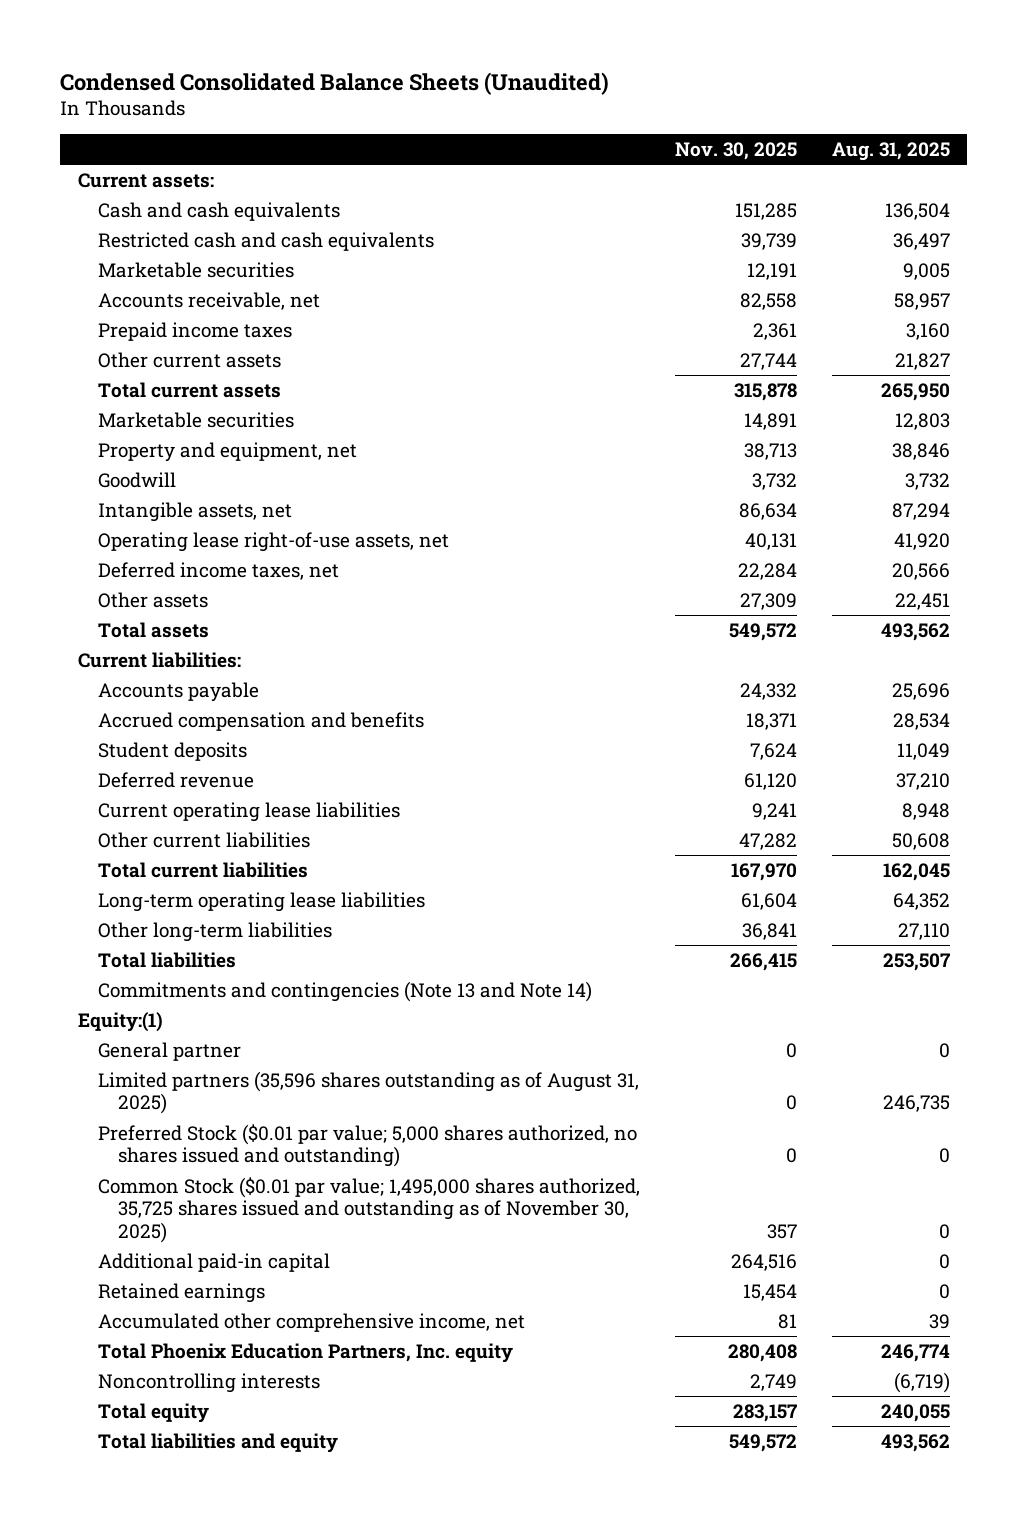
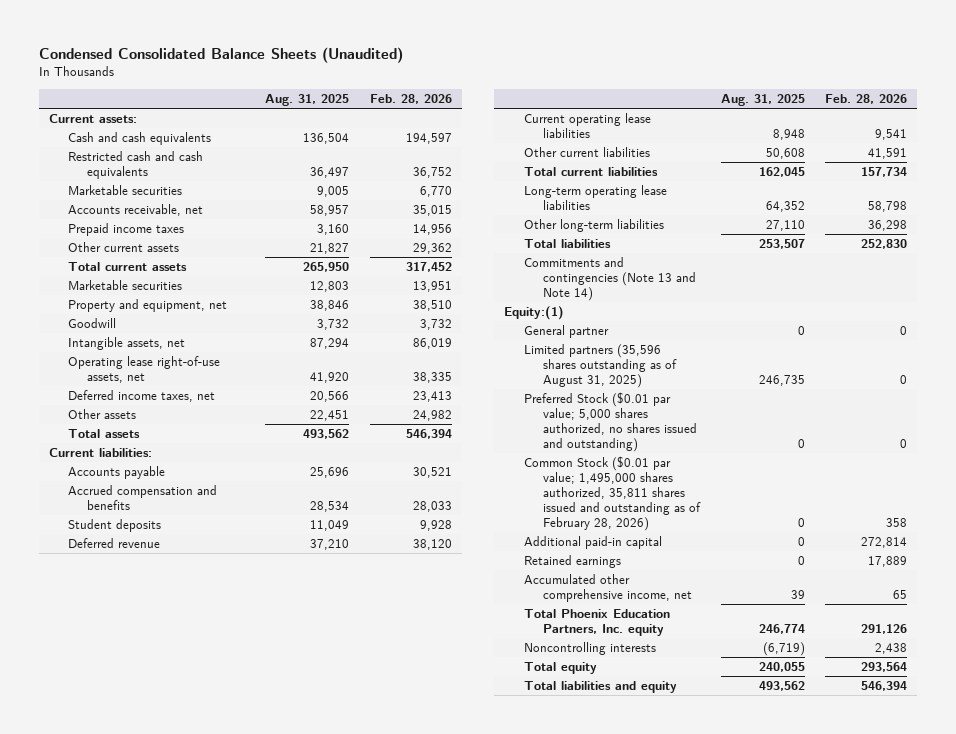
- | Nov. 30, 2025 | Aug. 31, 2025
+ | Aug. 31, 2025 | Feb. 28, 2026
- Common Stock ($0.01 par value; 1,495,000 shares authorized, 35,725 shares issued and outstanding as of November 30, 2025) | 357 | 0
+ Common Stock ($0.01 par value; 1,495,000 shares authorized, 35,811 shares issued and outstanding as of February 28, 2026) | 0 | 358

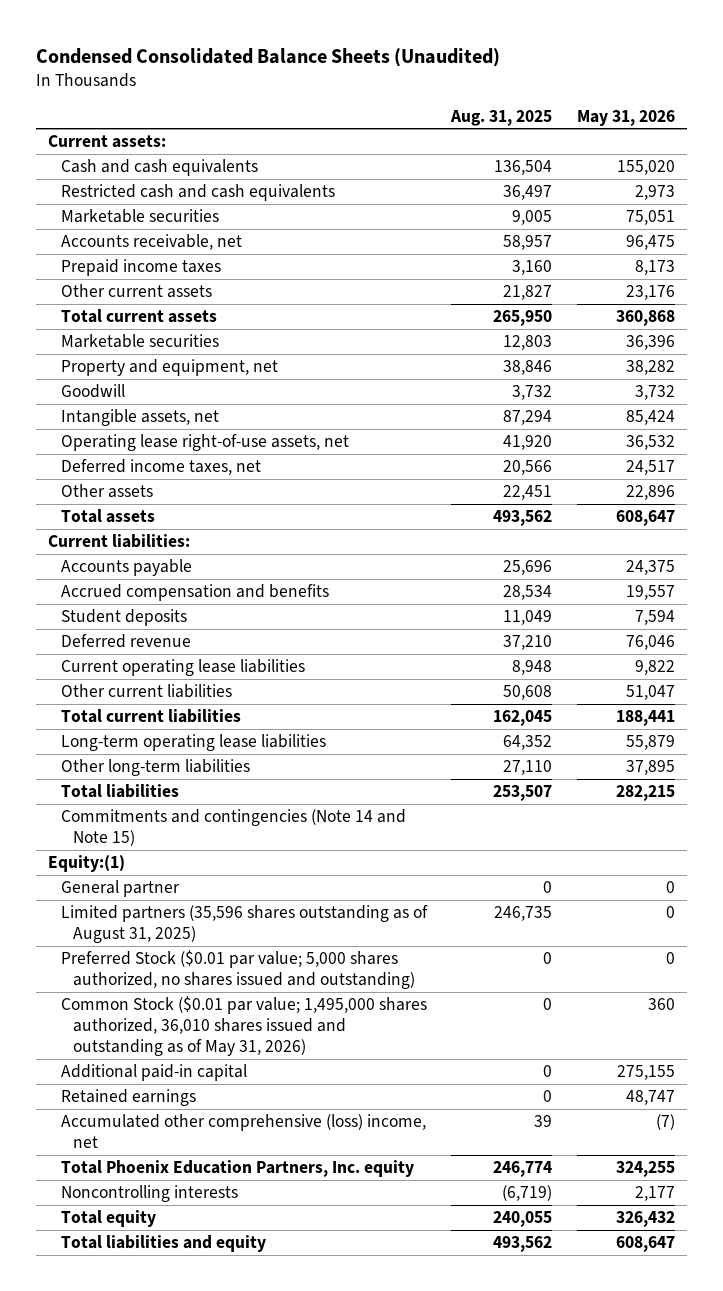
- | Aug. 31, 2025 | Feb. 28, 2026
+ | Aug. 31, 2025 | May 31, 2026
- Commitments and contingencies (Note 13 and Note 14)
+ Commitments and contingencies (Note 14 and Note 15)
- Common Stock ($0.01 par value; 1,495,000 shares authorized, 35,811 shares issued and outstanding as of February 28, 2026) | 0 | 358
+ Common Stock ($0.01 par value; 1,495,000 shares authorized, 36,010 shares issued and outstanding as of May 31, 2026) | 0 | 360
- Accumulated other comprehensive income, net | 39 | 65
+ Accumulated other comprehensive (loss) income, net | 39 | (7)

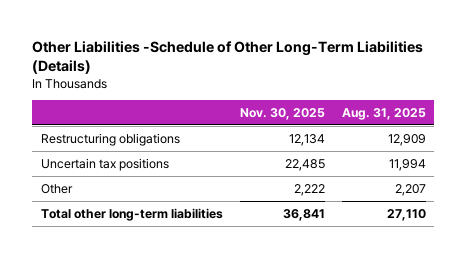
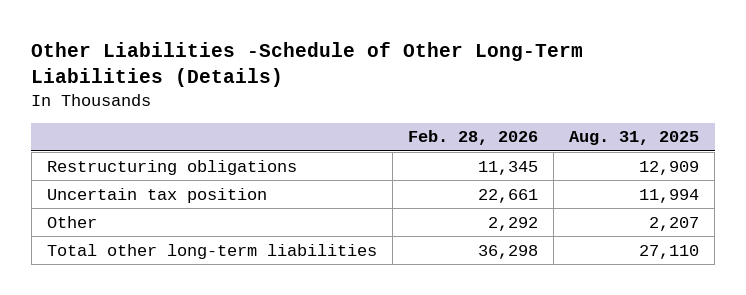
- | Nov. 30, 2025 | Aug. 31, 2025
+ | Feb. 28, 2026 | Aug. 31, 2025
- Uncertain tax positions | 22,485 | 11,994
+ Uncertain tax position | 22,661 | 11,994

